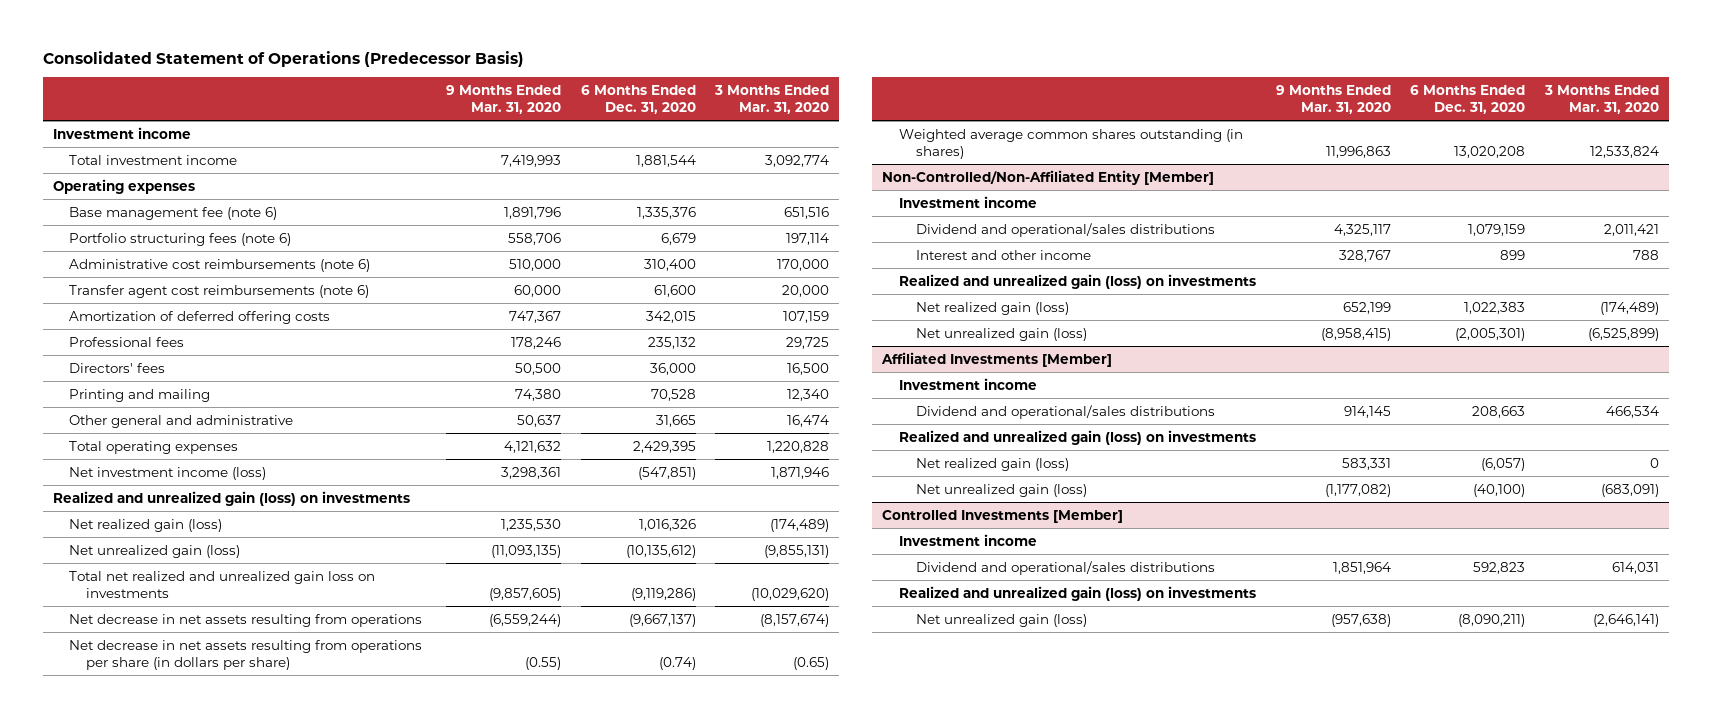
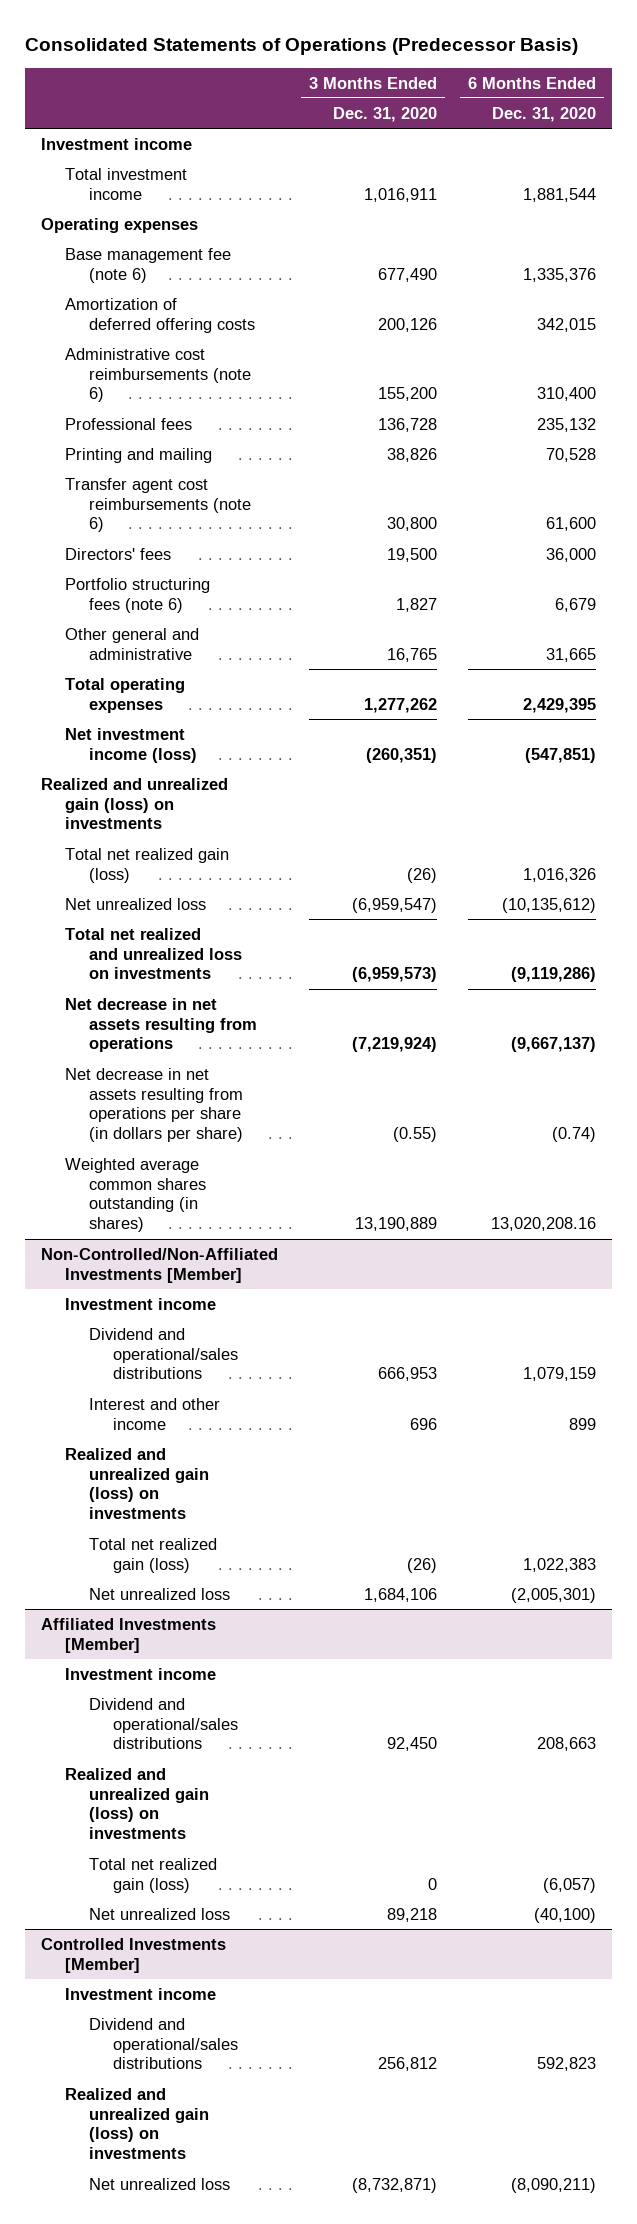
- Consolidated Statement of Operations (Predecessor Basis)
+ Consolidated Statements of Operations (Predecessor Basis)
- | 9 Months Ended Mar. 31, 2020 | 6 Months Ended Dec. 31, 2020 | 3 Months Ended Mar. 31, 2020
+ | 3 Months Ended Dec. 31, 2020 | 6 Months Ended Dec. 31, 2020
moved down: Administrative cost reimbursements (note 6) | 155,200 | 310,400
moved down: Transfer agent cost reimbursements (note 6) | 30,800 | 61,600
moved down: Directors' fees | 19,500 | 36,000
moved down: Portfolio structuring fees (note 6) | 1,827 | 6,679
- Net realized gain (loss) | 1,235,530 | 1,016,326 | (174,489)
- Net unrealized gain (loss) | (11,093,135) | (10,135,612) | (9,855,131)
- Total net realized and unrealized gain loss on investments | (9,857,605) | (9,119,286) | (10,029,620)
+ Total net realized gain (loss) | (26) | 1,016,326
+ Net unrealized loss | (6,959,547) | (10,135,612)
+ Total net realized and unrealized loss on investments | (6,959,573) | (9,119,286)
- Weighted average common shares outstanding (in shares) | 11,996,863 | 13,020,208 | 12,533,824
- Non-Controlled/Non-Affiliated Entity [Member]
+ Weighted average common shares outstanding (in shares) | 13,190,889 | 13,020,208.16
+ Non-Controlled/Non-Affiliated Investments [Member]
- Net realized gain (loss) | 652,199 | 1,022,383 | (174,489)
- Net unrealized gain (loss) | (8,958,415) | (2,005,301) | (6,525,899)
+ Total net realized gain (loss) | (26) | 1,022,383
+ Net unrealized loss | 1,684,106 | (2,005,301)
@ Affiliated Investments [Member]
- Net realized gain (loss) | 583,331 | (6,057) | 0
- Net unrealized gain (loss) | (1,177,082) | (40,100) | (683,091)
+ Total net realized gain (loss) | 0 | (6,057)
+ Net unrealized loss | 89,218 | (40,100)
@ Controlled Investments [Member]
- Net unrealized gain (loss) | (957,638) | (8,090,211) | (2,646,141)
+ Net unrealized loss | (8,732,871) | (8,090,211)

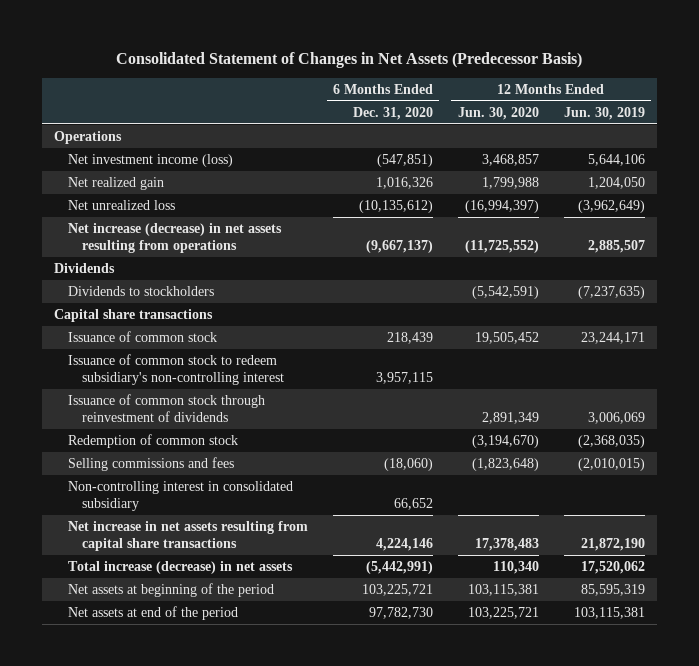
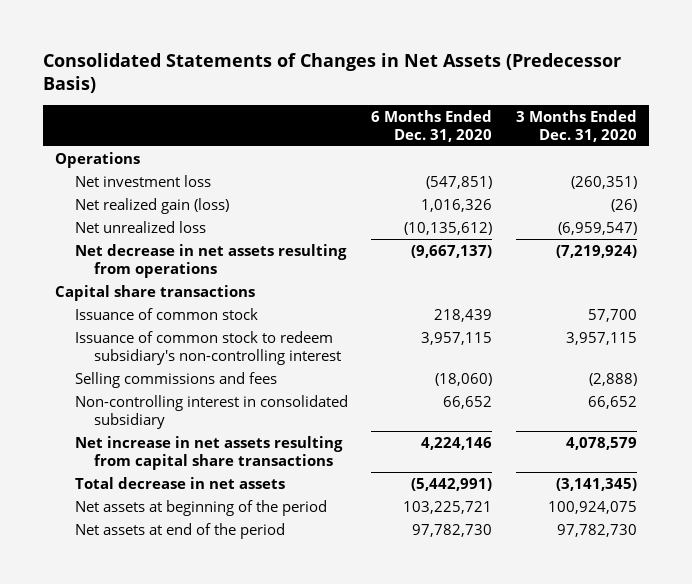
- Consolidated Statement of Changes in Net Assets (Predecessor Basis)
+ Consolidated Statements of Changes in Net Assets (Predecessor Basis)
- | 6 Months Ended Dec. 31, 2020 | 12 Months Ended Jun. 30, 2020 | 12 Months Ended Jun. 30, 2019
+ | 6 Months Ended Dec. 31, 2020 | 3 Months Ended Dec. 31, 2020
- Net investment income (loss) | (547,851) | 3,468,857 | 5,644,106
- Net realized gain | 1,016,326 | 1,799,988 | 1,204,050
+ Net investment loss | (547,851) | (260,351)
+ Net realized gain (loss) | 1,016,326 | (26)
- Net increase (decrease) in net assets resulting from operations | (9,667,137) | (11,725,552) | 2,885,507
- Dividends
- Dividends to stockholders | | (5,542,591) | (7,237,635)
+ Net decrease in net assets resulting from operations | (9,667,137) | (7,219,924)
- Issuance of common stock through reinvestment of dividends | | 2,891,349 | 3,006,069
- Redemption of common stock | | (3,194,670) | (2,368,035)
- Total increase (decrease) in net assets | (5,442,991) | 110,340 | 17,520,062
+ Total decrease in net assets | (5,442,991) | (3,141,345)

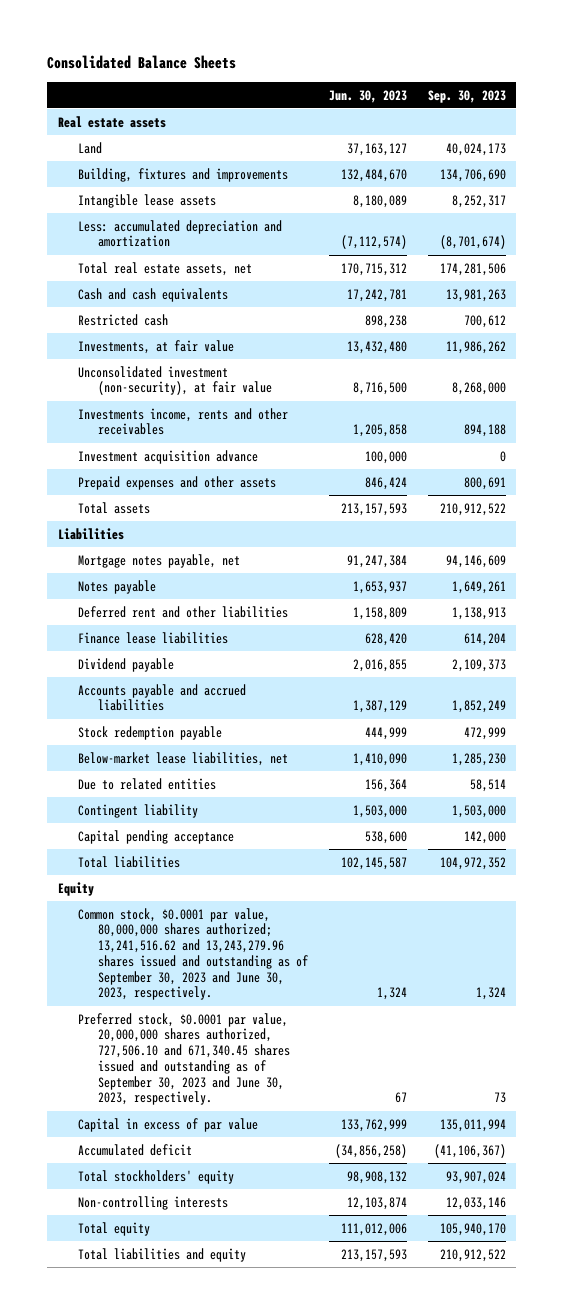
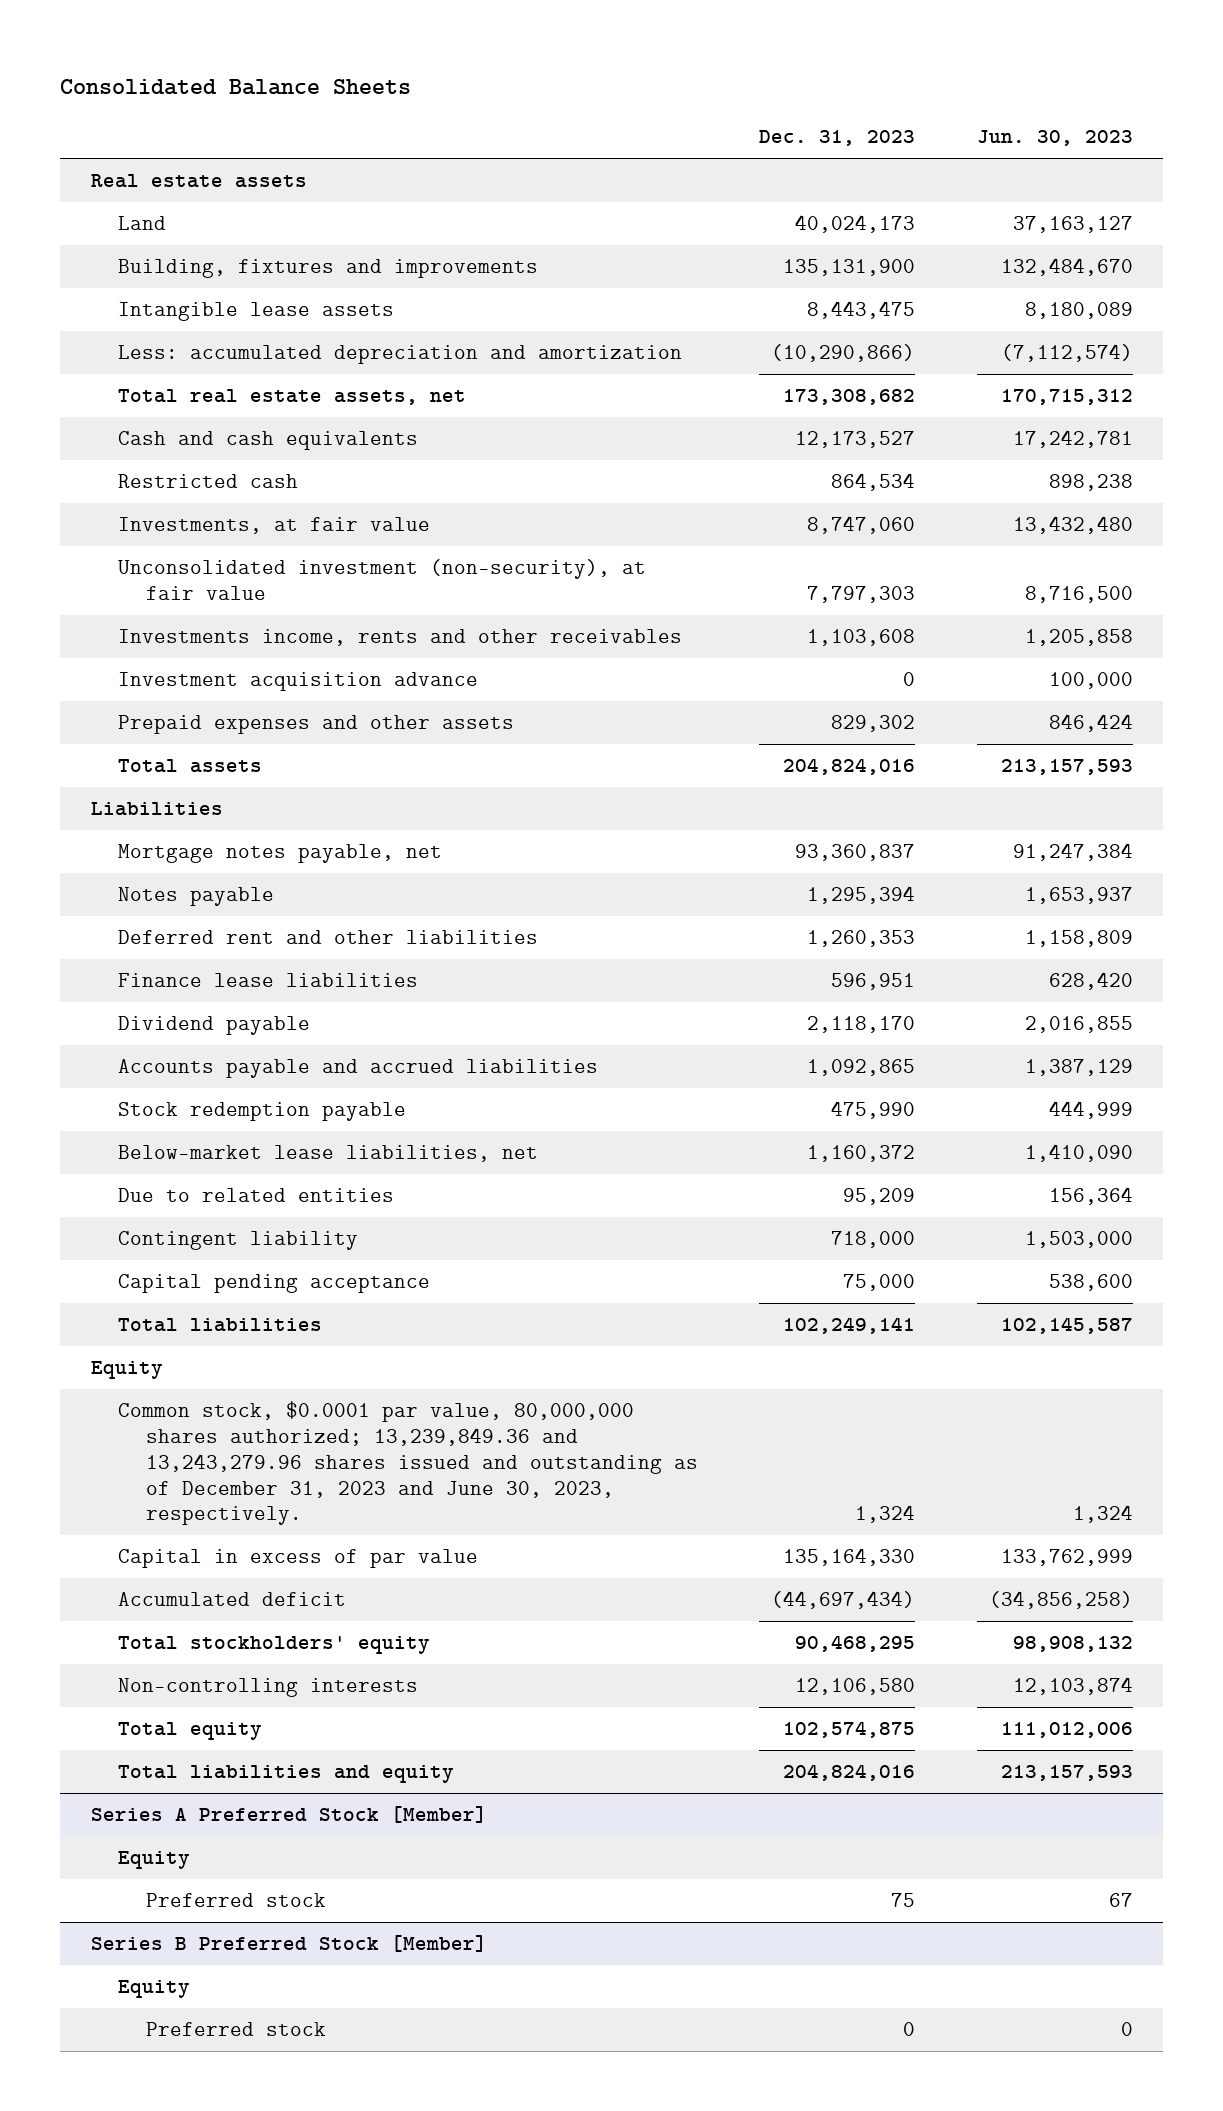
- | Jun. 30, 2023 | Sep. 30, 2023
+ | Dec. 31, 2023 | Jun. 30, 2023
- Common stock, $0.0001 par value, 80,000,000 shares authorized; 13,241,516.62 and 13,243,279.96 shares issued and outstanding as of September 30, 2023 and June 30, 2023, respectively. | 1,324 | 1,324
- Preferred stock, $0.0001 par value, 20,000,000 shares authorized, 727,506.10 and 671,340.45 shares issued and outstanding as of September 30, 2023 and June 30, 2023, respectively. | 67 | 73
+ Common stock, $0.0001 par value, 80,000,000 shares authorized; 13,239,849.36 and 13,243,279.96 shares issued and outstanding as of December 31, 2023 and June 30, 2023, respectively. | 1,324 | 1,324
+ Series A Preferred Stock [Member]
+ Equity
+ Preferred stock | 75 | 67
+ Series B Preferred Stock [Member]
+ Equity
+ Preferred stock | 0 | 0

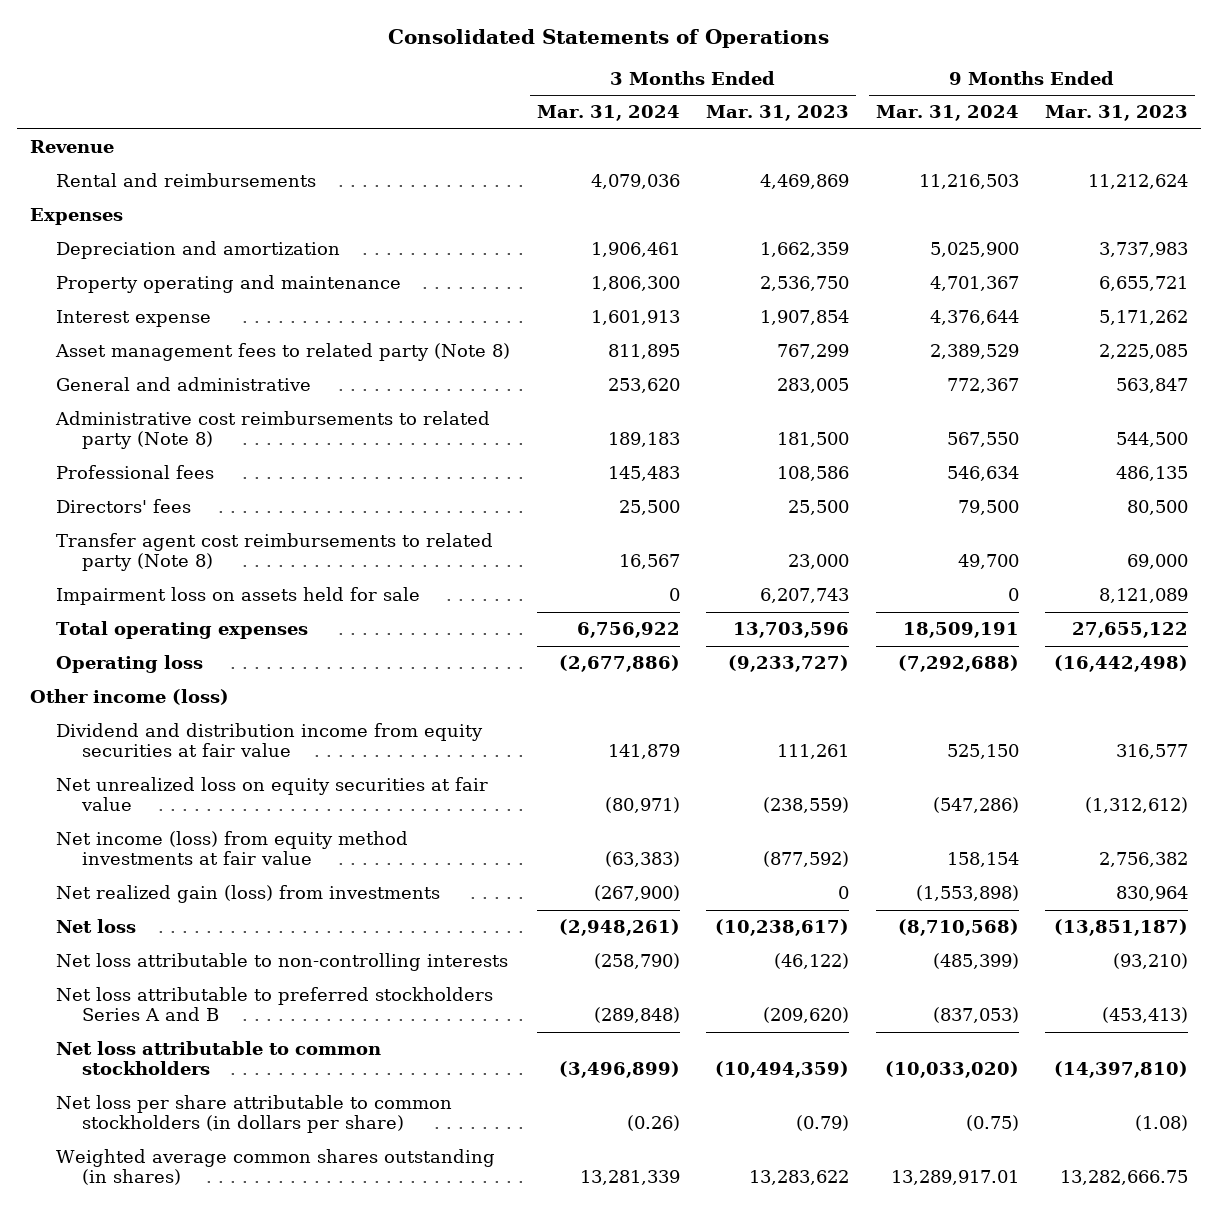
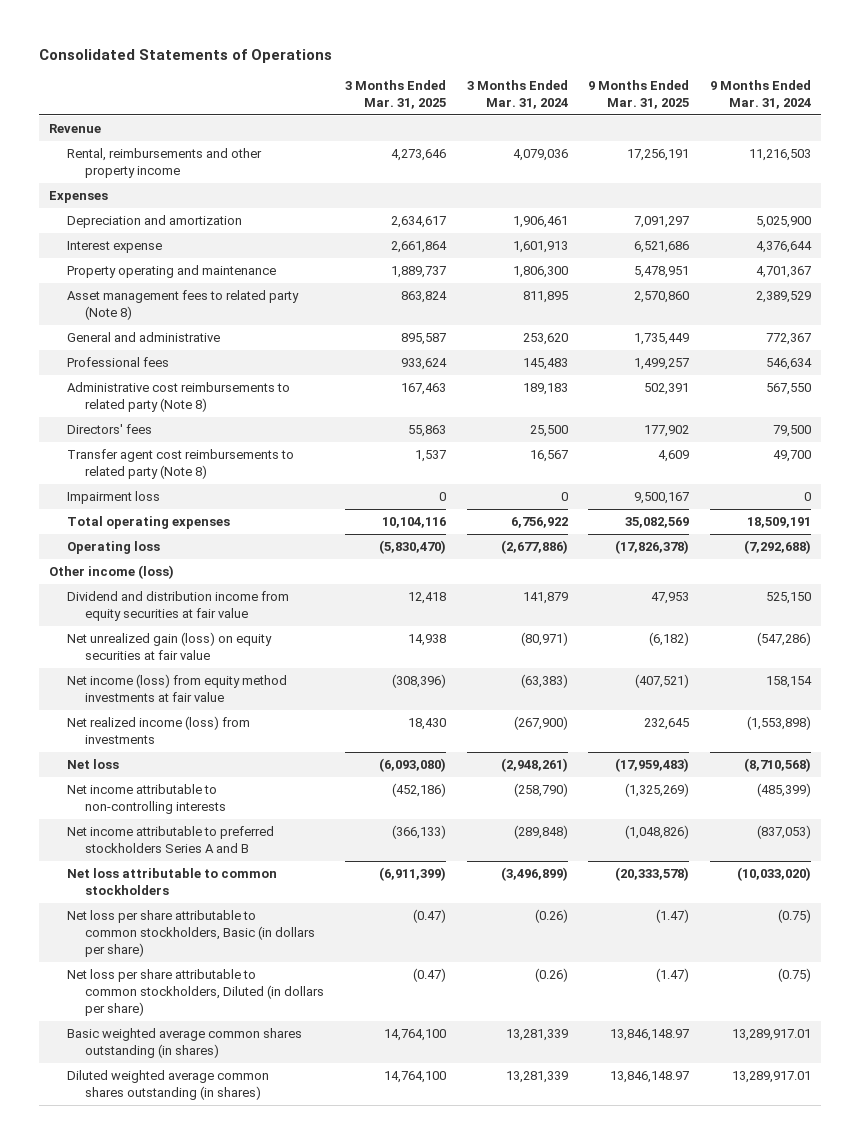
- | 3 Months Ended Mar. 31, 2024 | 3 Months Ended Mar. 31, 2023 | 9 Months Ended Mar. 31, 2024 | 9 Months Ended Mar. 31, 2023
+ | 3 Months Ended Mar. 31, 2025 | 3 Months Ended Mar. 31, 2024 | 9 Months Ended Mar. 31, 2025 | 9 Months Ended Mar. 31, 2024
- Rental and reimbursements | 4,079,036 | 4,469,869 | 11,216,503 | 11,212,624
+ Rental, reimbursements and other property income | 4,273,646 | 4,079,036 | 17,256,191 | 11,216,503
moved down: Property operating and maintenance | 1,889,737 | 1,806,300 | 5,478,951 | 4,701,367
moved down: Administrative cost reimbursements to related party (Note 8) | 167,463 | 189,183 | 502,391 | 567,550
- Impairment loss on assets held for sale | 0 | 6,207,743 | 0 | 8,121,089
+ Impairment loss | 0 | 0 | 9,500,167 | 0
- Net unrealized loss on equity securities at fair value | (80,971) | (238,559) | (547,286) | (1,312,612)
+ Net unrealized gain (loss) on equity securities at fair value | 14,938 | (80,971) | (6,182) | (547,286)
- Net realized gain (loss) from investments | (267,900) | 0 | (1,553,898) | 830,964
+ Net realized income (loss) from investments | 18,430 | (267,900) | 232,645 | (1,553,898)
- Net loss attributable to non-controlling interests | (258,790) | (46,122) | (485,399) | (93,210)
- Net loss attributable to preferred stockholders Series A and B | (289,848) | (209,620) | (837,053) | (453,413)
+ Net income attributable to non-controlling interests | (452,186) | (258,790) | (1,325,269) | (485,399)
+ Net income attributable to preferred stockholders Series A and B | (366,133) | (289,848) | (1,048,826) | (837,053)
- Net loss per share attributable to common stockholders (in dollars per share) | (0.26) | (0.79) | (0.75) | (1.08)
- Weighted average common shares outstanding (in shares) | 13,281,339 | 13,283,622 | 13,289,917.01 | 13,282,666.75
+ Net loss per share attributable to common stockholders, Basic (in dollars per share) | (0.47) | (0.26) | (1.47) | (0.75)
+ Net loss per share attributable to common stockholders, Diluted (in dollars per share) | (0.47) | (0.26) | (1.47) | (0.75)
+ Basic weighted average common shares outstanding (in shares) | 14,764,100 | 13,281,339 | 13,846,148.97 | 13,289,917.01
+ Diluted weighted average common shares outstanding (in shares) | 14,764,100 | 13,281,339 | 13,846,148.97 | 13,289,917.01

